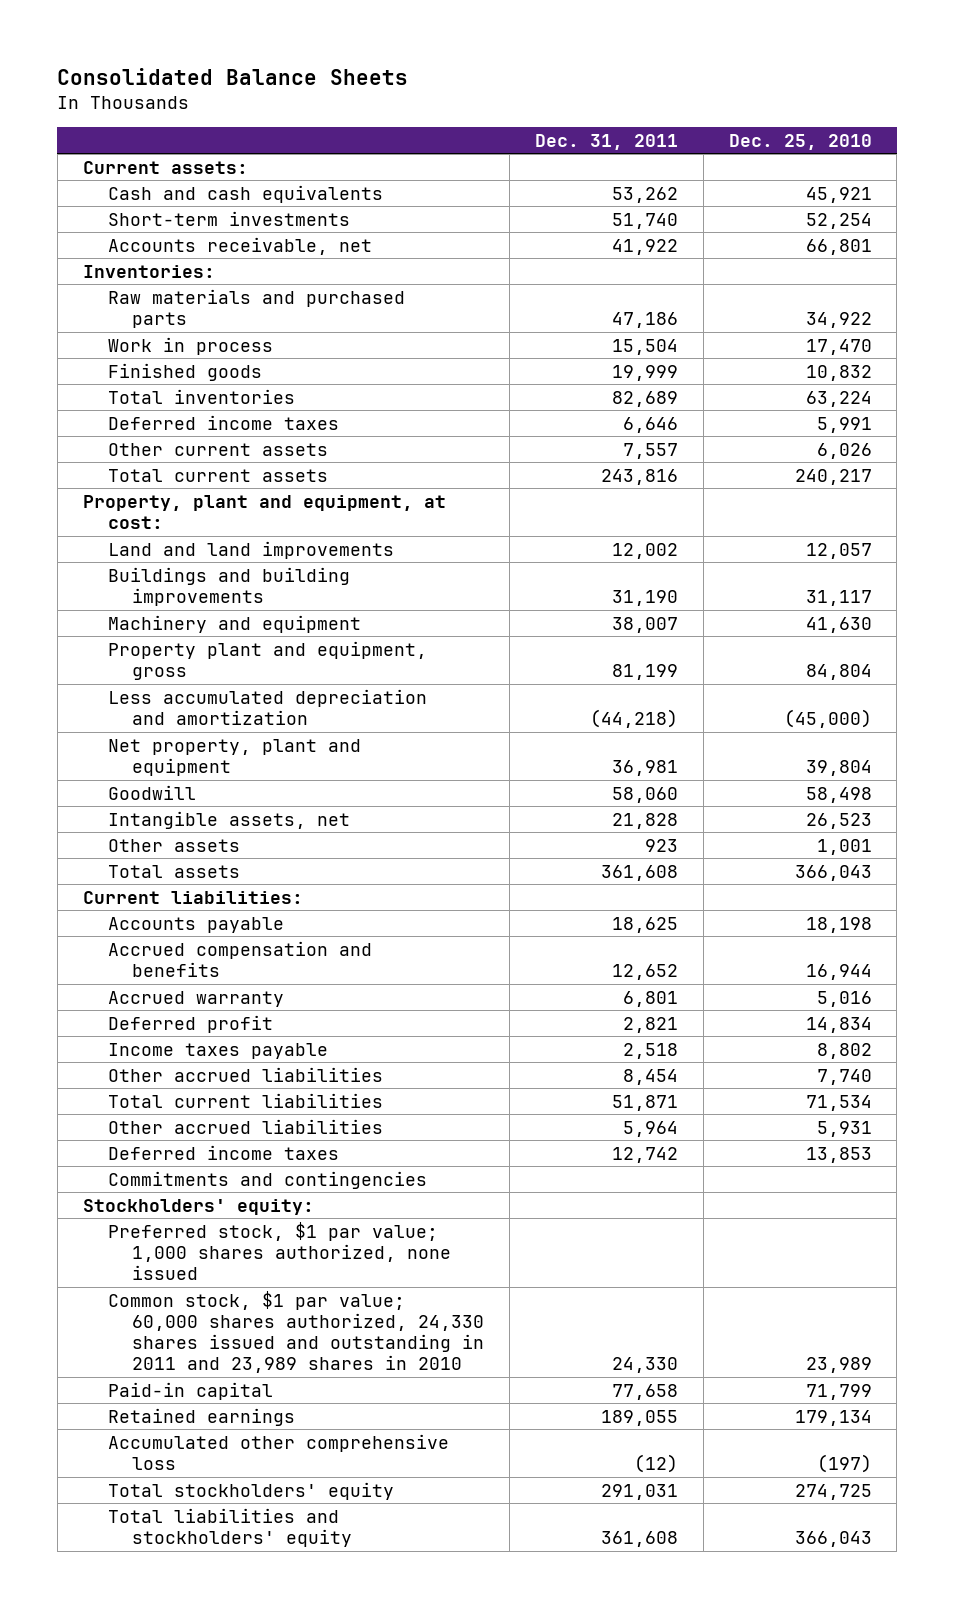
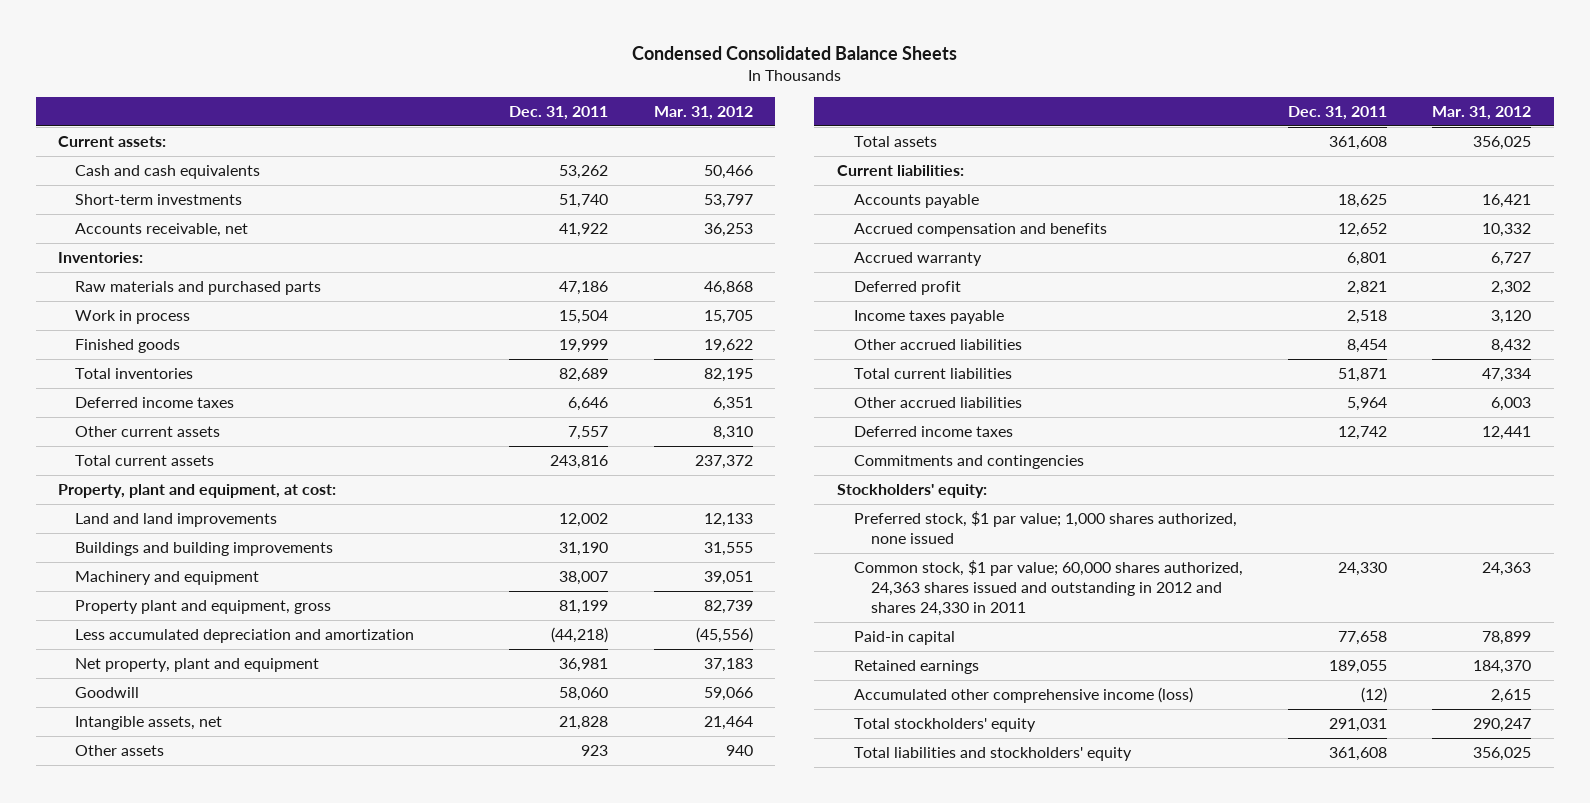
- Consolidated Balance Sheets
+ Condensed Consolidated Balance Sheets
- | Dec. 31, 2011 | Dec. 25, 2010
+ | Dec. 31, 2011 | Mar. 31, 2012
- Common stock, $1 par value; 60,000 shares authorized, 24,330 shares issued and outstanding in 2011 and 23,989 shares in 2010 | 24,330 | 23,989
+ Common stock, $1 par value; 60,000 shares authorized, 24,363 shares issued and outstanding in 2012 and shares 24,330 in 2011 | 24,330 | 24,363
- Accumulated other comprehensive loss | (12) | (197)
+ Accumulated other comprehensive income (loss) | (12) | 2,615

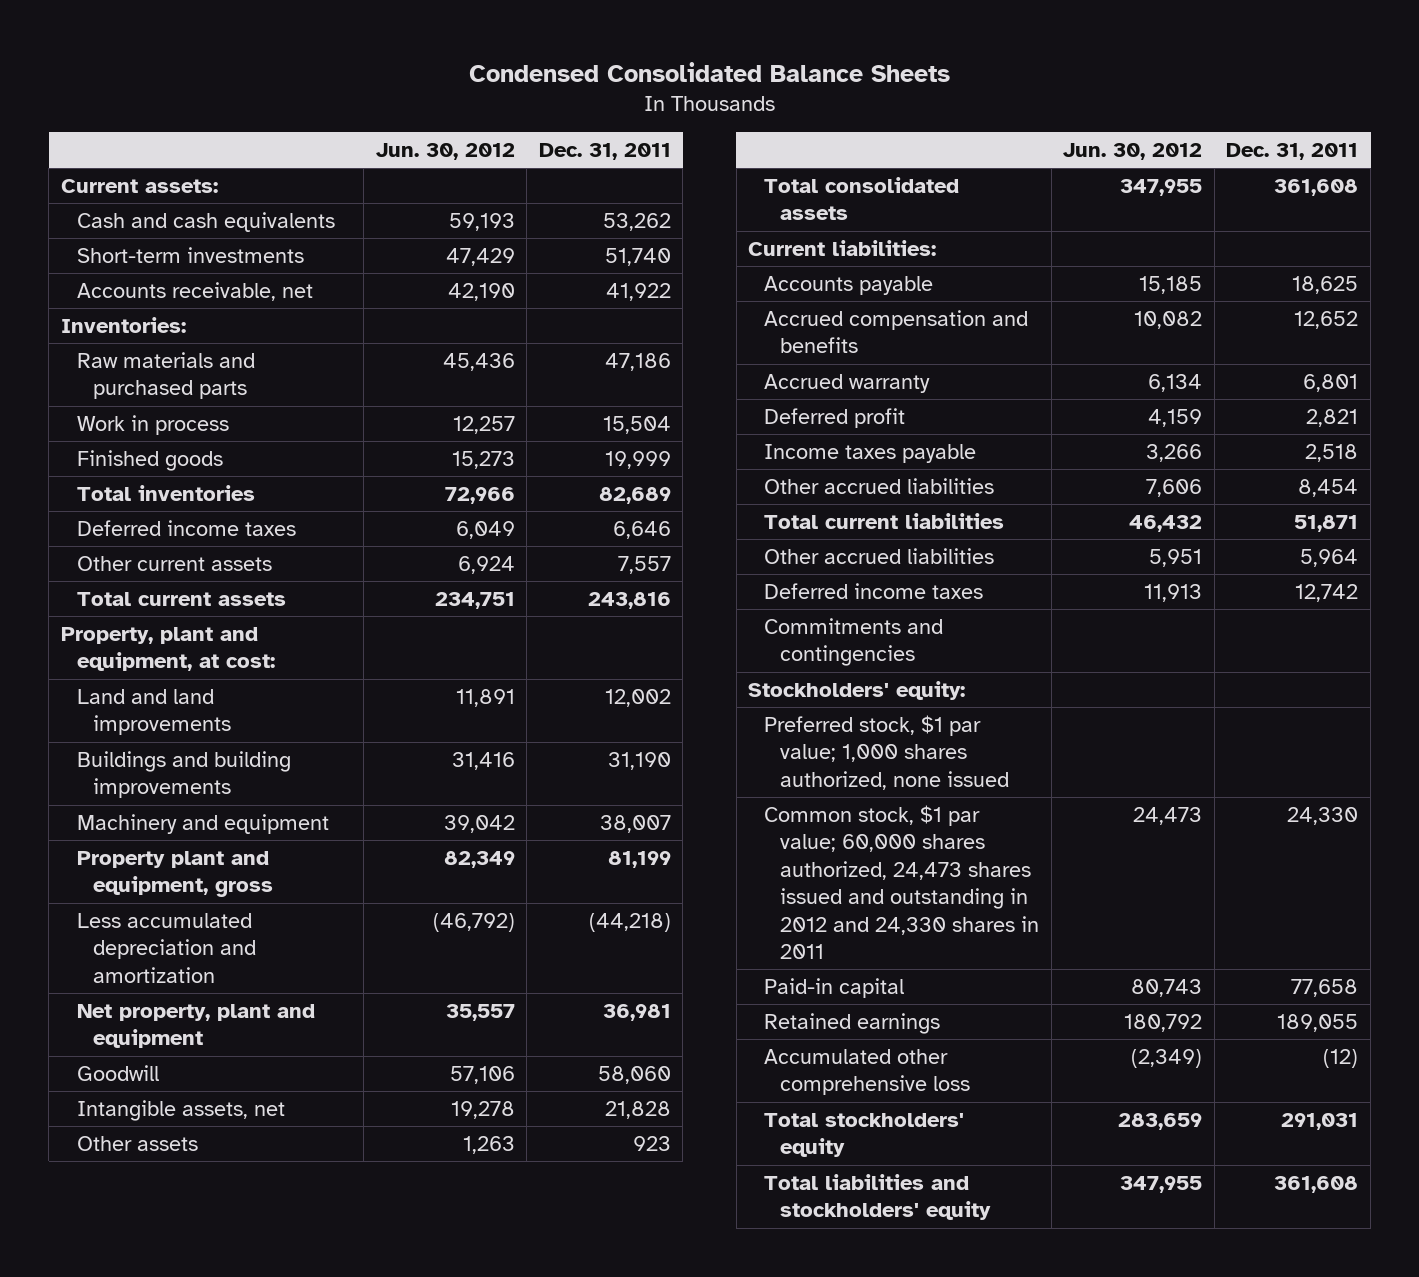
- | Dec. 31, 2011 | Mar. 31, 2012
+ | Jun. 30, 2012 | Dec. 31, 2011
- Total assets | 361,608 | 356,025
+ Total consolidated assets | 347,955 | 361,608
- Common stock, $1 par value; 60,000 shares authorized, 24,363 shares issued and outstanding in 2012 and shares 24,330 in 2011 | 24,330 | 24,363
+ Common stock, $1 par value; 60,000 shares authorized, 24,473 shares issued and outstanding in 2012 and 24,330 shares in 2011 | 24,473 | 24,330
- Accumulated other comprehensive income (loss) | (12) | 2,615
+ Accumulated other comprehensive loss | (2,349) | (12)

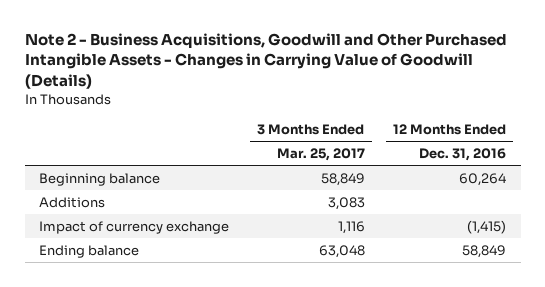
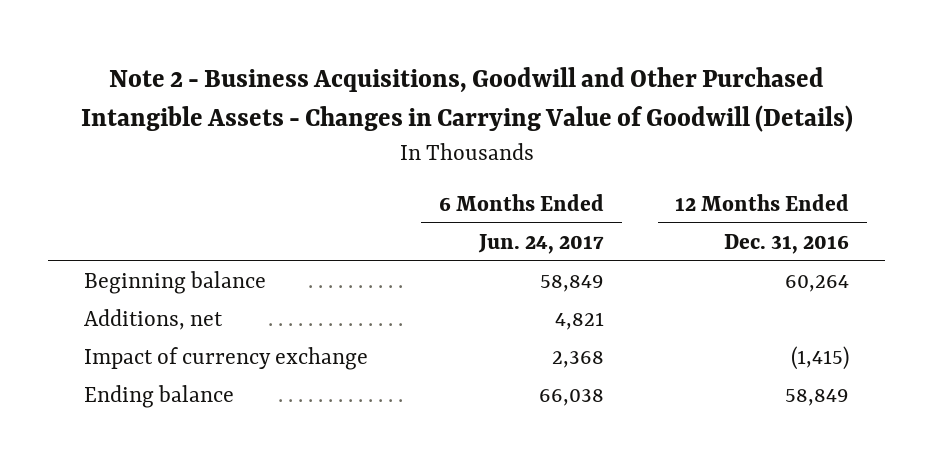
- | 3 Months Ended Mar. 25, 2017 | 12 Months Ended Dec. 31, 2016
+ | 6 Months Ended Jun. 24, 2017 | 12 Months Ended Dec. 31, 2016
- Additions | 3,083 |
+ Additions, net | 4,821 |

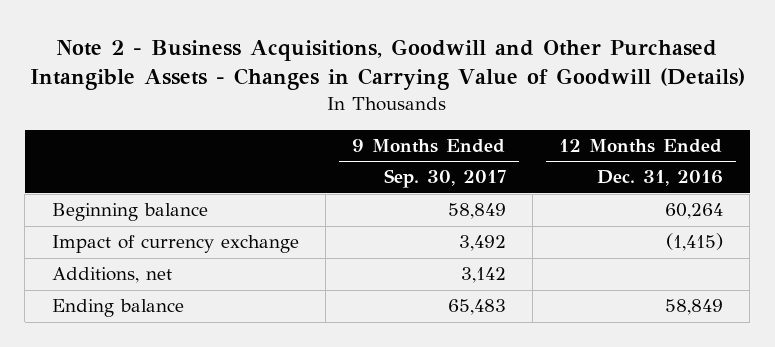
- | 6 Months Ended Jun. 24, 2017 | 12 Months Ended Dec. 31, 2016
+ | 9 Months Ended Sep. 30, 2017 | 12 Months Ended Dec. 31, 2016
moved down: Additions, net | 3,142 |

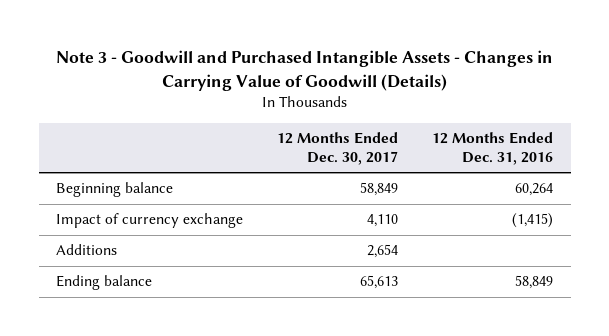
- Note 2 - Business Acquisitions, Goodwill and Other Purchased Intangible Assets - Changes in Carrying Value of Goodwill (Details)
+ Note 3 - Goodwill and Purchased Intangible Assets - Changes in Carrying Value of Goodwill (Details)
- | 9 Months Ended Sep. 30, 2017 | 12 Months Ended Dec. 31, 2016
+ | 12 Months Ended Dec. 30, 2017 | 12 Months Ended Dec. 31, 2016
- Additions, net | 3,142 |
+ Additions | 2,654 |

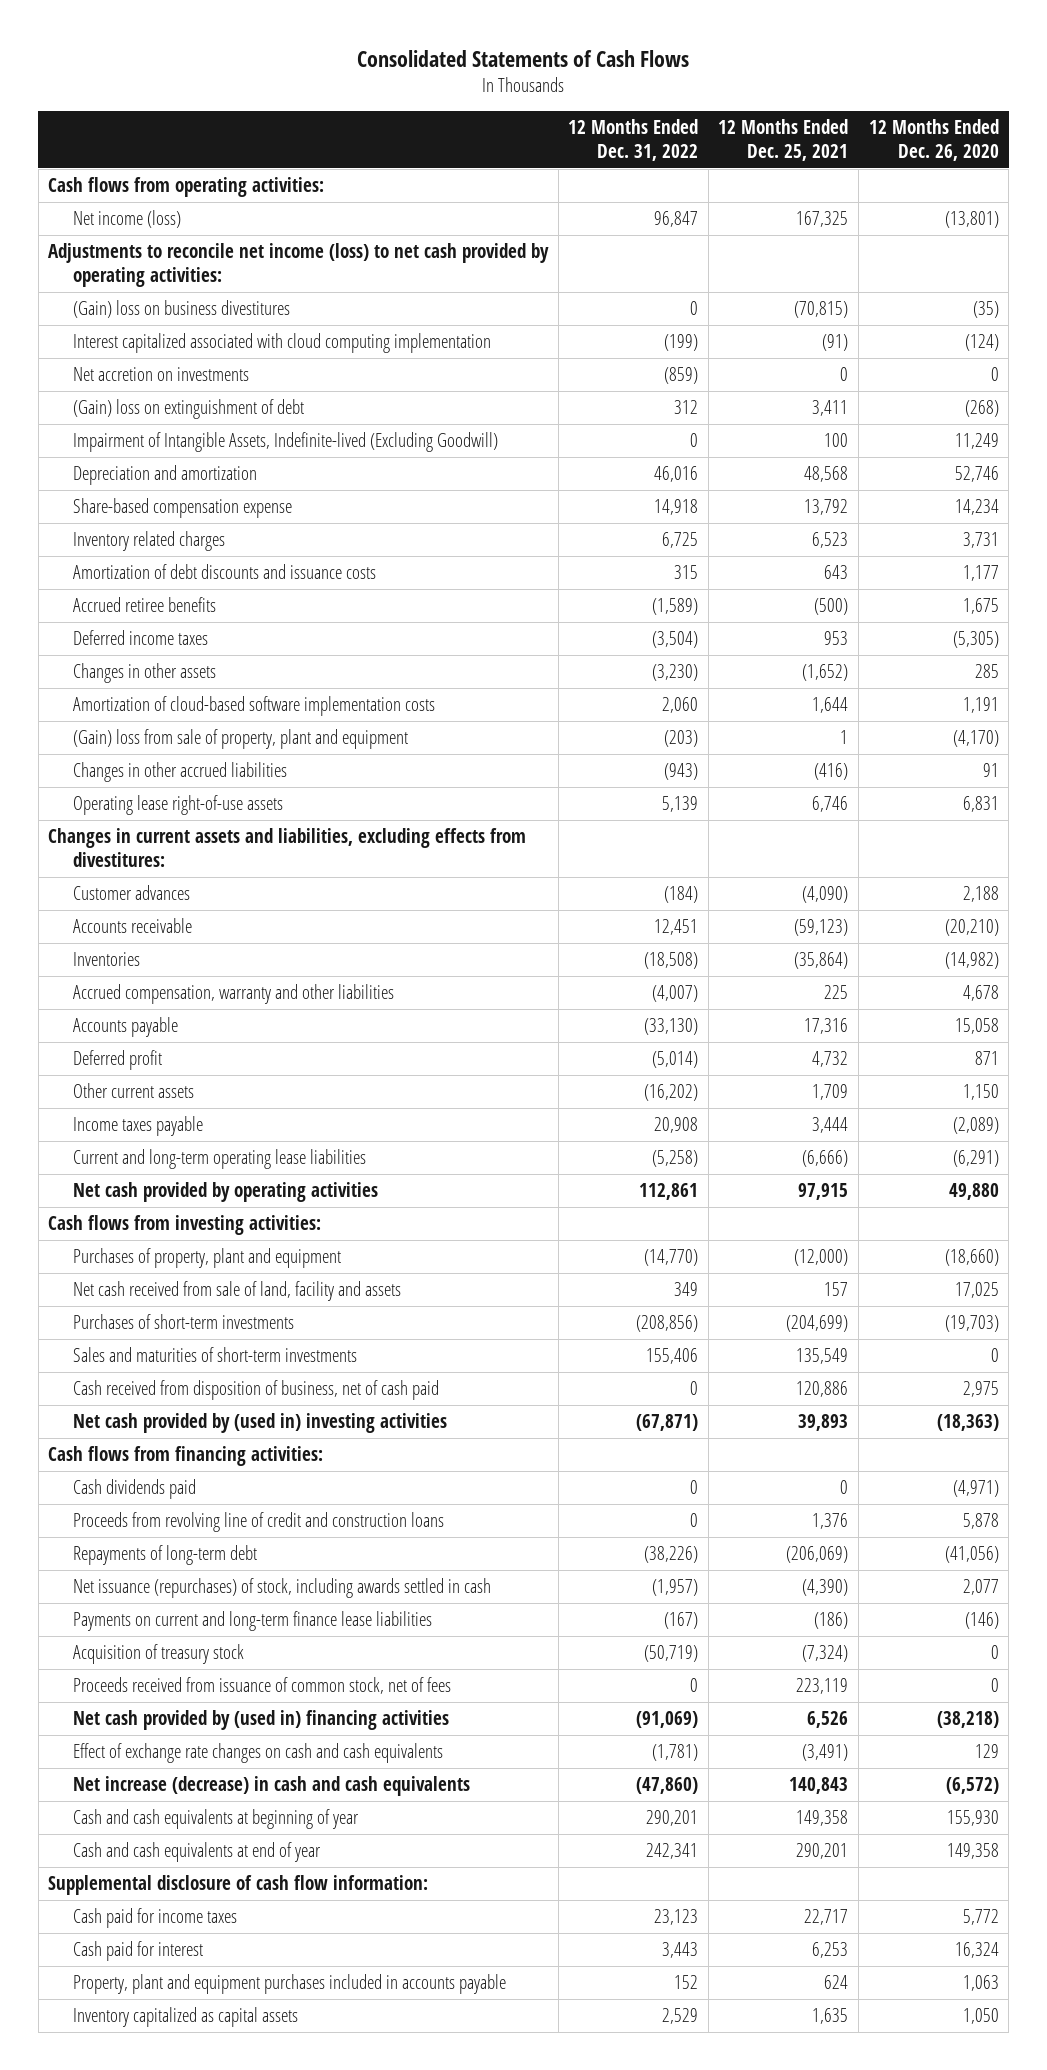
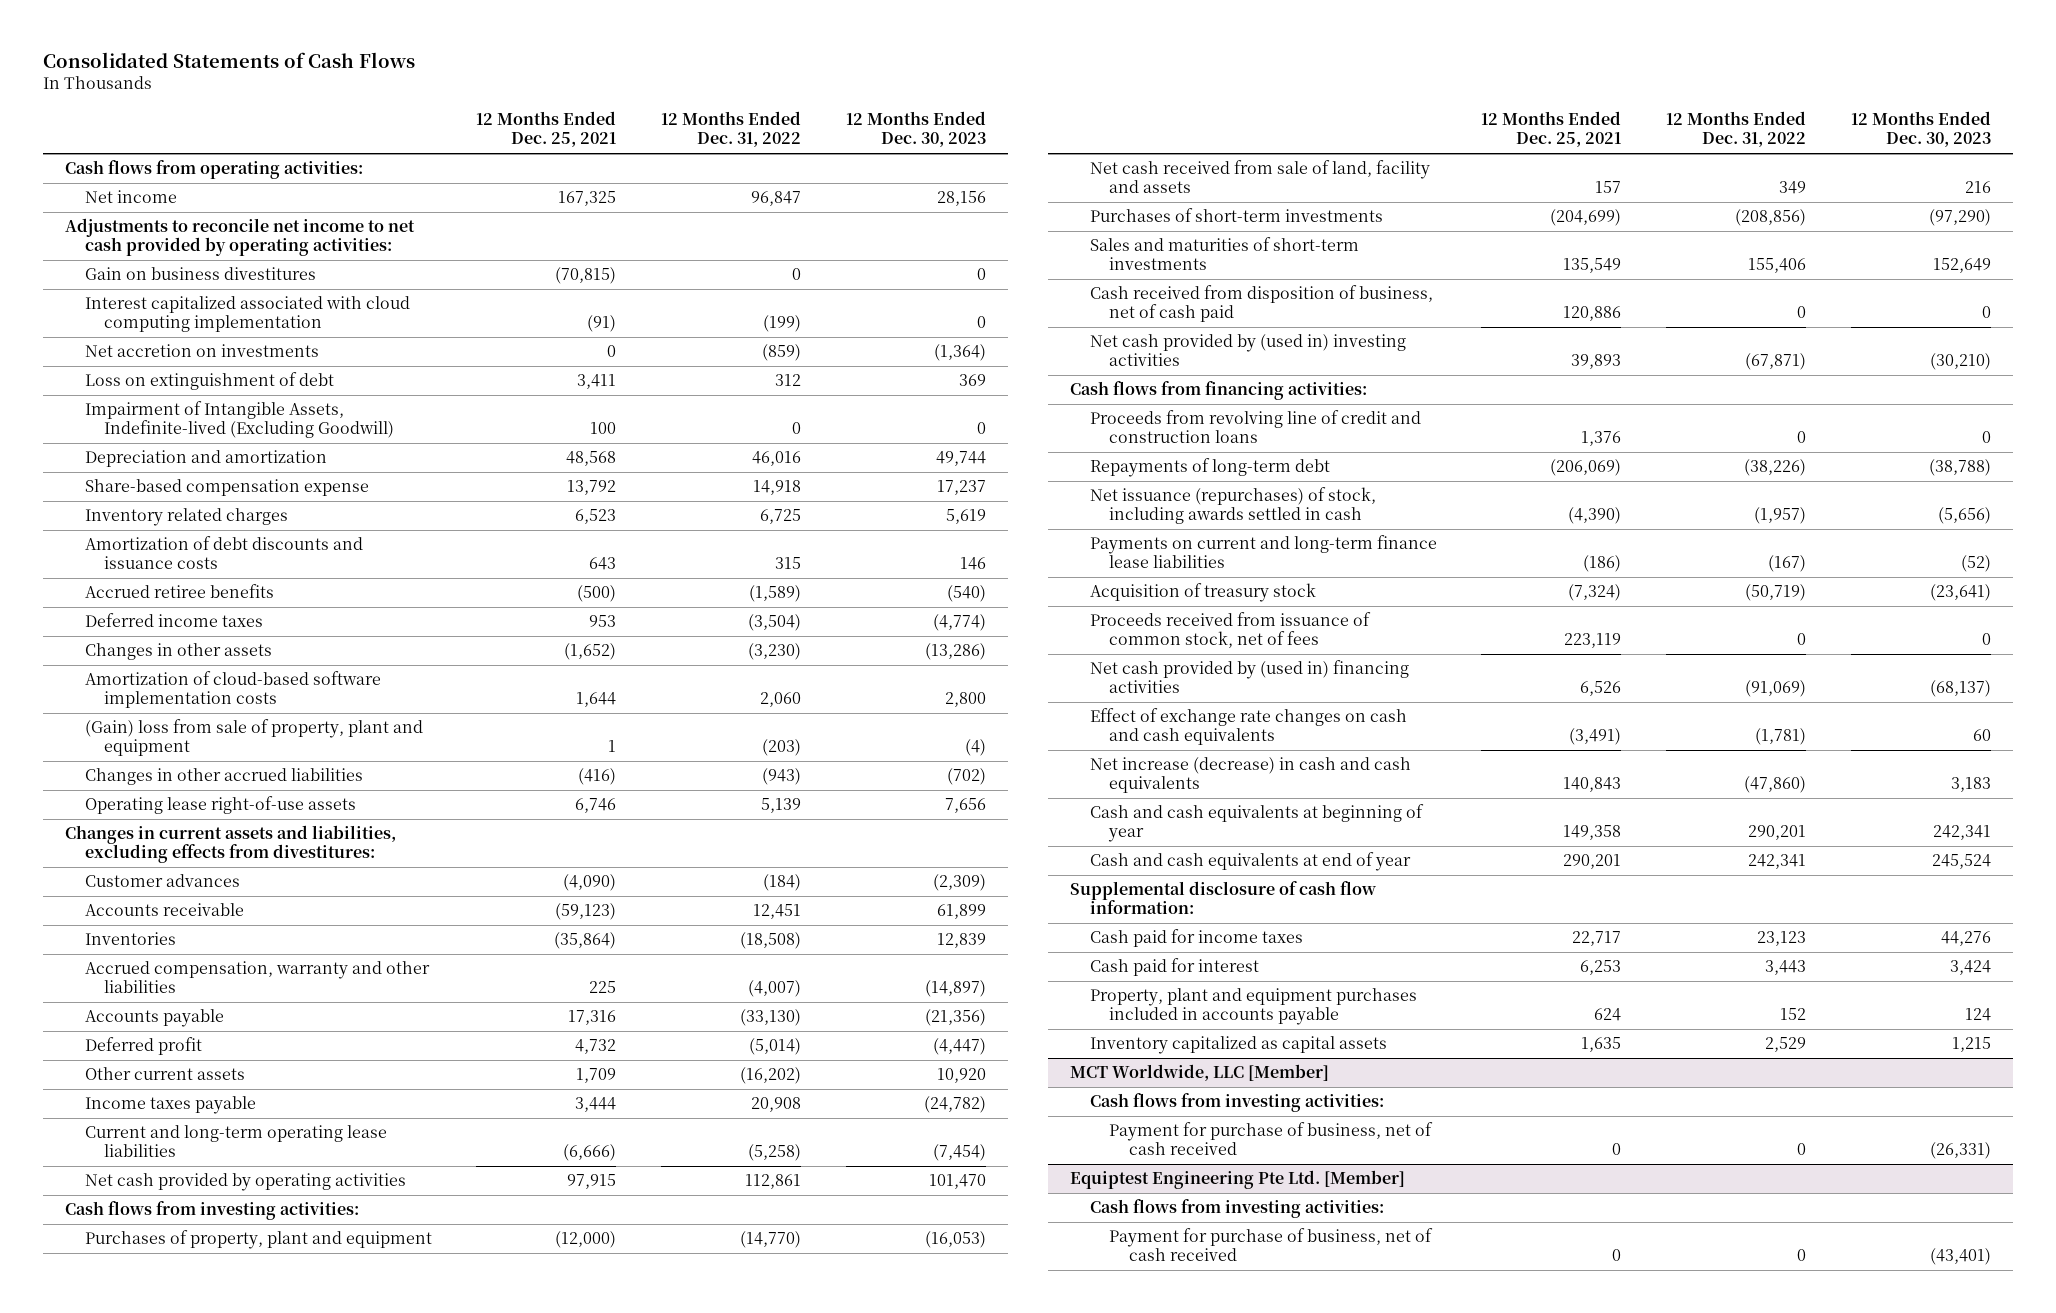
- | 12 Months Ended Dec. 31, 2022 | 12 Months Ended Dec. 25, 2021 | 12 Months Ended Dec. 26, 2020
+ | 12 Months Ended Dec. 25, 2021 | 12 Months Ended Dec. 31, 2022 | 12 Months Ended Dec. 30, 2023
- Net income (loss) | 96,847 | 167,325 | (13,801)
- Adjustments to reconcile net income (loss) to net cash provided by operating activities:
- (Gain) loss on business divestitures | 0 | (70,815) | (35)
+ Net income | 167,325 | 96,847 | 28,156
+ Adjustments to reconcile net income to net cash provided by operating activities:
+ Gain on business divestitures | (70,815) | 0 | 0
- (Gain) loss on extinguishment of debt | 312 | 3,411 | (268)
+ Loss on extinguishment of debt | 3,411 | 312 | 369
- Cash dividends paid | 0 | 0 | (4,971)
+ MCT Worldwide, LLC [Member]
+ Cash flows from investing activities:
+ Payment for purchase of business, net of cash received | 0 | 0 | (26,331)
+ Equiptest Engineering Pte Ltd. [Member]
+ Cash flows from investing activities:
+ Payment for purchase of business, net of cash received | 0 | 0 | (43,401)

